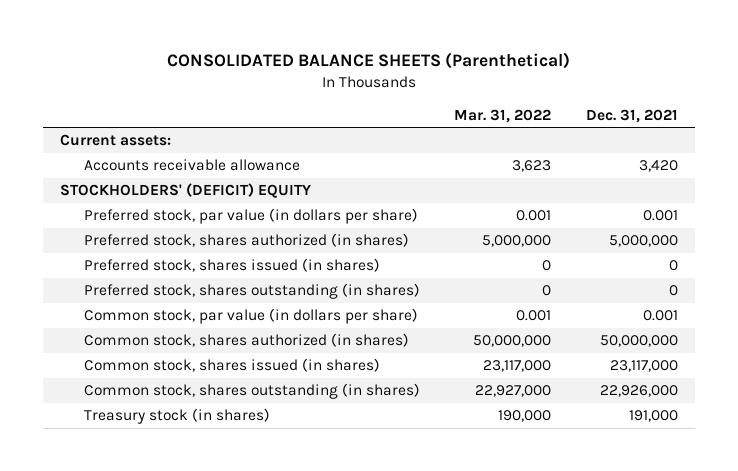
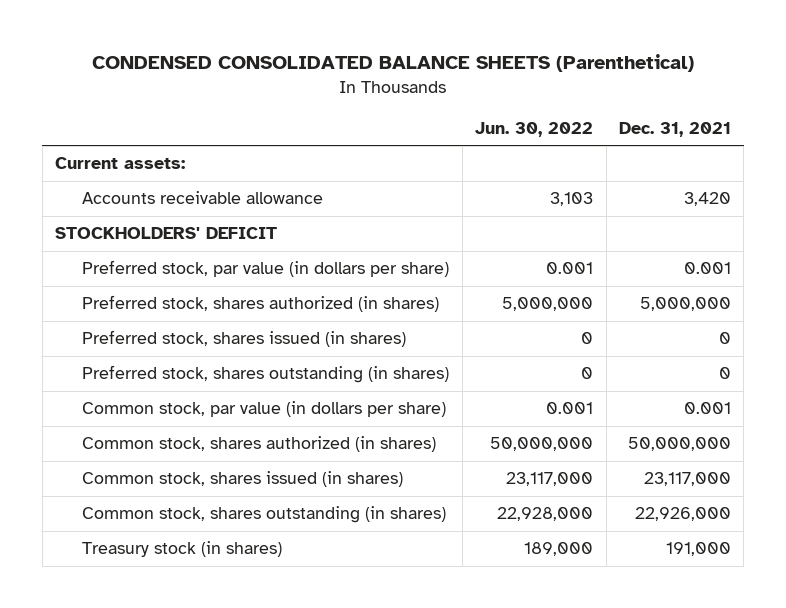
- CONSOLIDATED BALANCE SHEETS (Parenthetical)
+ CONDENSED CONSOLIDATED BALANCE SHEETS (Parenthetical)
- | Mar. 31, 2022 | Dec. 31, 2021
+ | Jun. 30, 2022 | Dec. 31, 2021
- STOCKHOLDERS' (DEFICIT) EQUITY
+ STOCKHOLDERS' DEFICIT

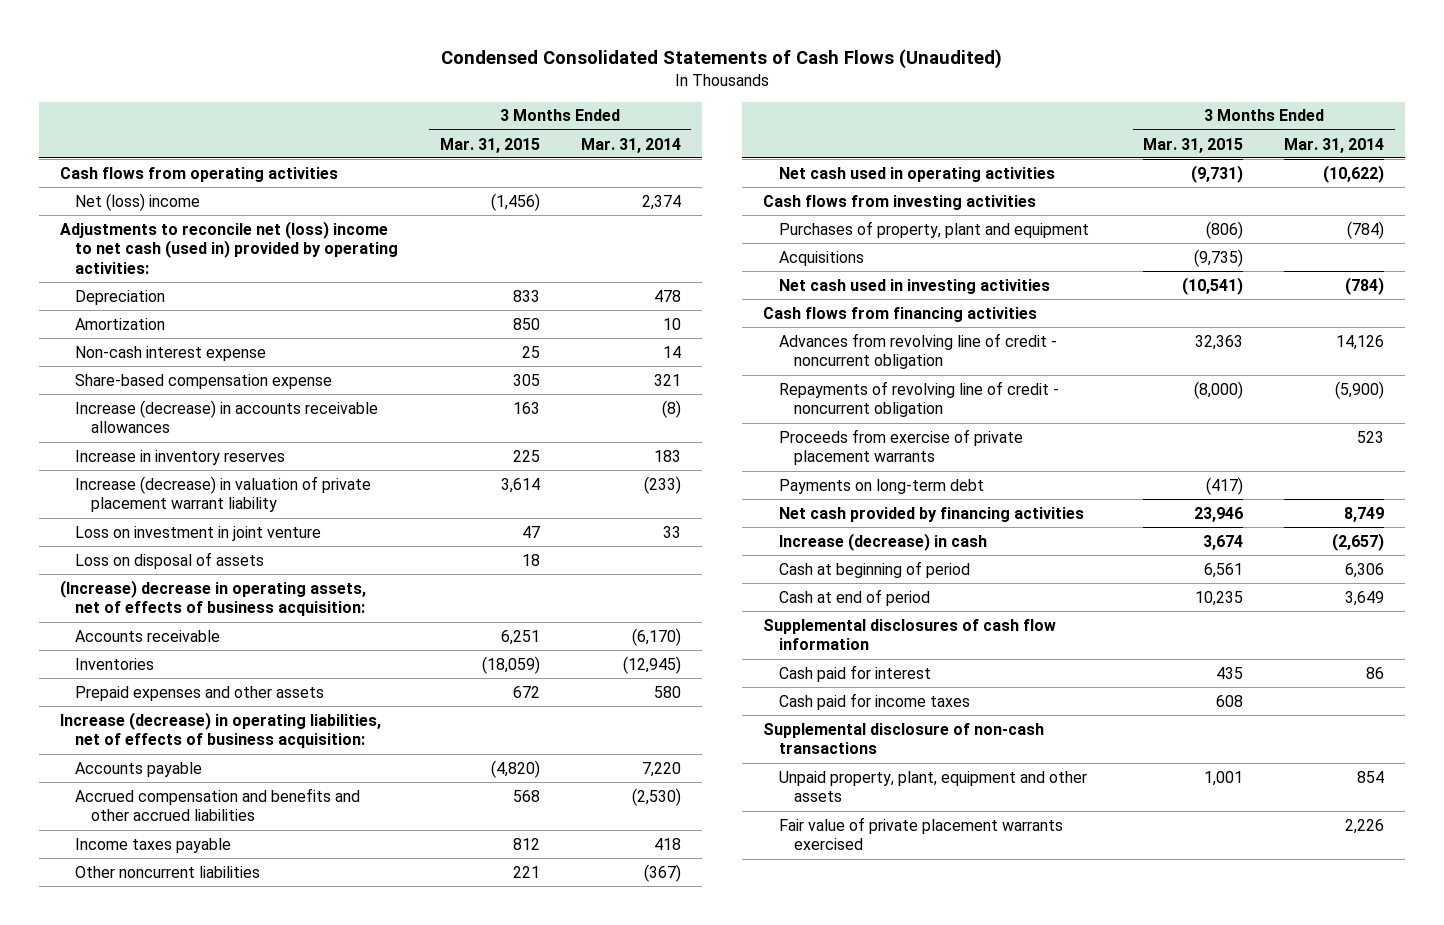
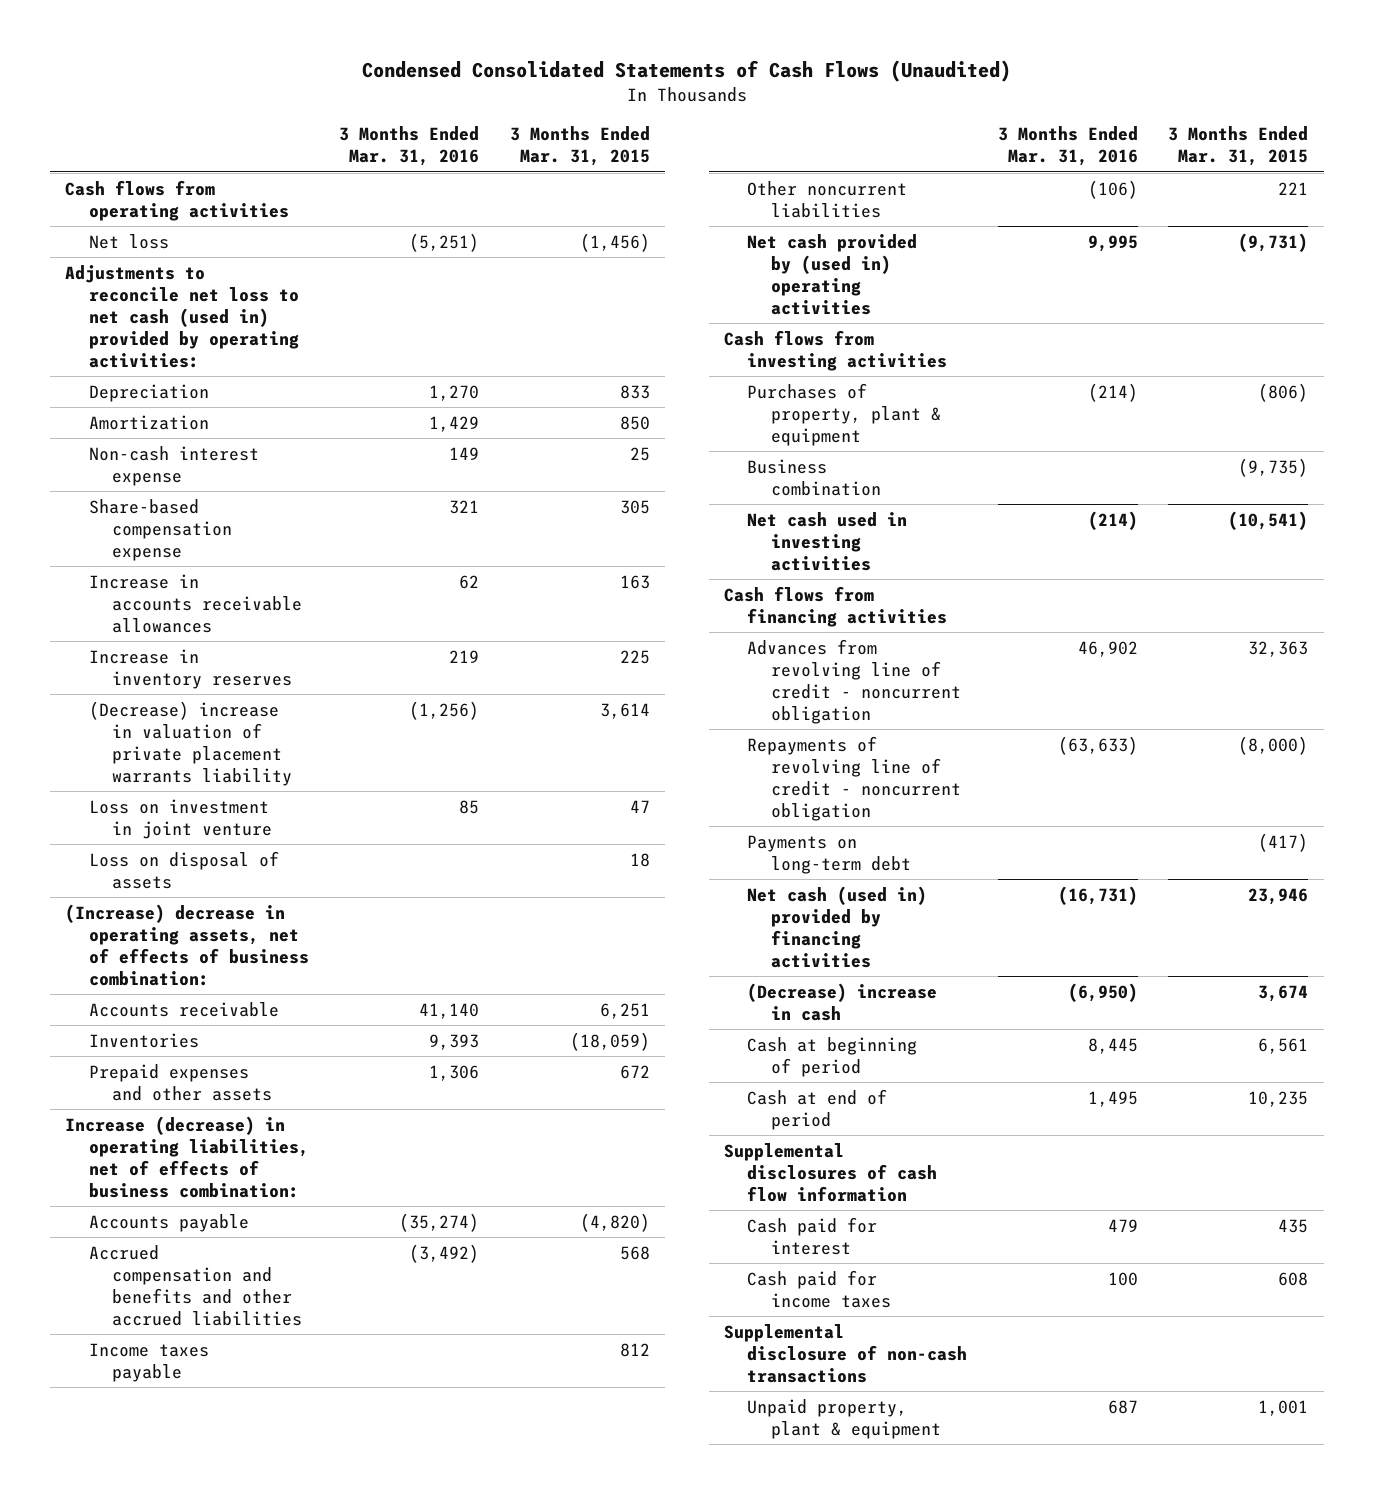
- | 3 Months Ended Mar. 31, 2015 | 3 Months Ended Mar. 31, 2014
+ | 3 Months Ended Mar. 31, 2016 | 3 Months Ended Mar. 31, 2015
- Net (loss) income | (1,456) | 2,374
- Adjustments to reconcile net (loss) income to net cash (used in) provided by operating activities:
+ Net loss | (5,251) | (1,456)
+ Adjustments to reconcile net loss to net cash (used in) provided by operating activities:
- Increase (decrease) in accounts receivable allowances | 163 | (8)
+ Increase in accounts receivable allowances | 62 | 163
- Increase (decrease) in valuation of private placement warrant liability | 3,614 | (233)
+ (Decrease) increase in valuation of private placement warrants liability | (1,256) | 3,614
- (Increase) decrease in operating assets, net of effects of business acquisition:
+ (Increase) decrease in operating assets, net of effects of business combination:
- Increase (decrease) in operating liabilities, net of effects of business acquisition:
+ Increase (decrease) in operating liabilities, net of effects of business combination:
- Net cash used in operating activities | (9,731) | (10,622)
+ Net cash provided by (used in) operating activities | 9,995 | (9,731)
- Purchases of property, plant and equipment | (806) | (784)
- Acquisitions | (9,735) |
+ Purchases of property, plant & equipment | (214) | (806)
+ Business combination | | (9,735)
- Proceeds from exercise of private placement warrants | | 523
- Net cash provided by financing activities | 23,946 | 8,749
- Increase (decrease) in cash | 3,674 | (2,657)
+ Net cash (used in) provided by financing activities | (16,731) | 23,946
+ (Decrease) increase in cash | (6,950) | 3,674
- Unpaid property, plant, equipment and other assets | 1,001 | 854
- Fair value of private placement warrants exercised | | 2,226
+ Unpaid property, plant & equipment | 687 | 1,001

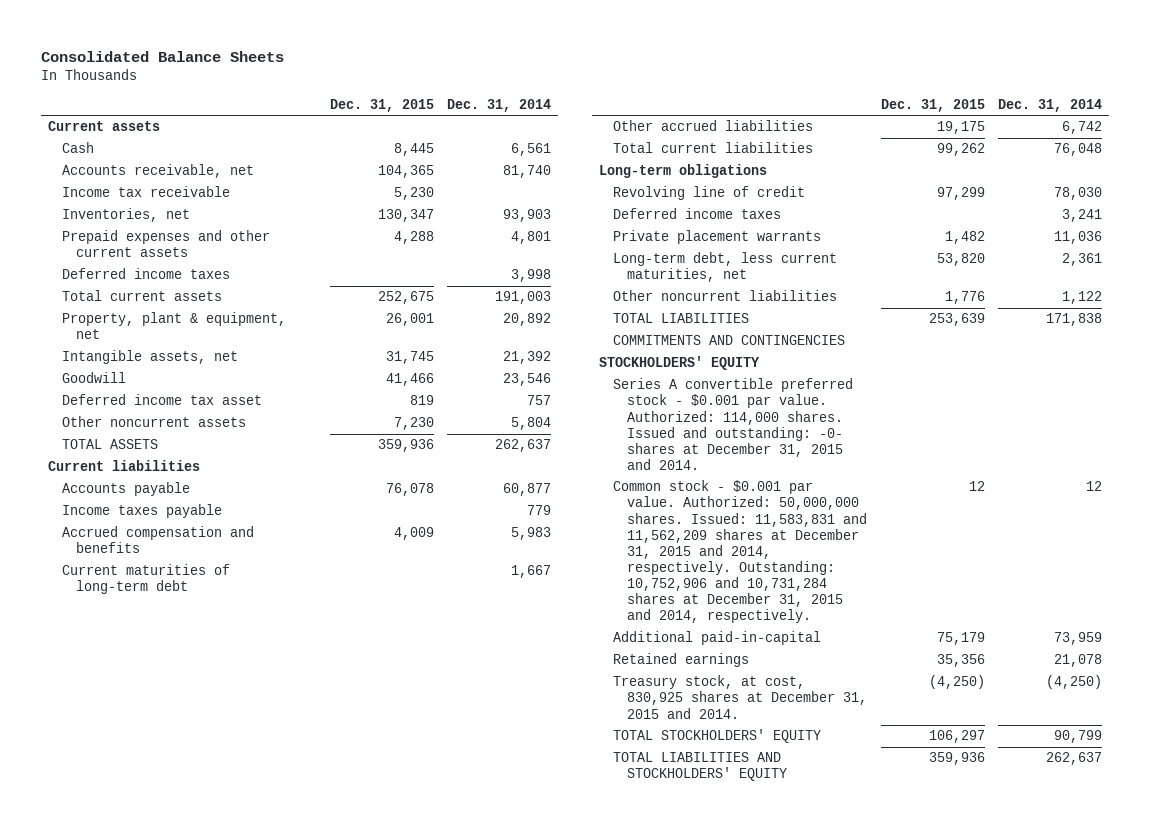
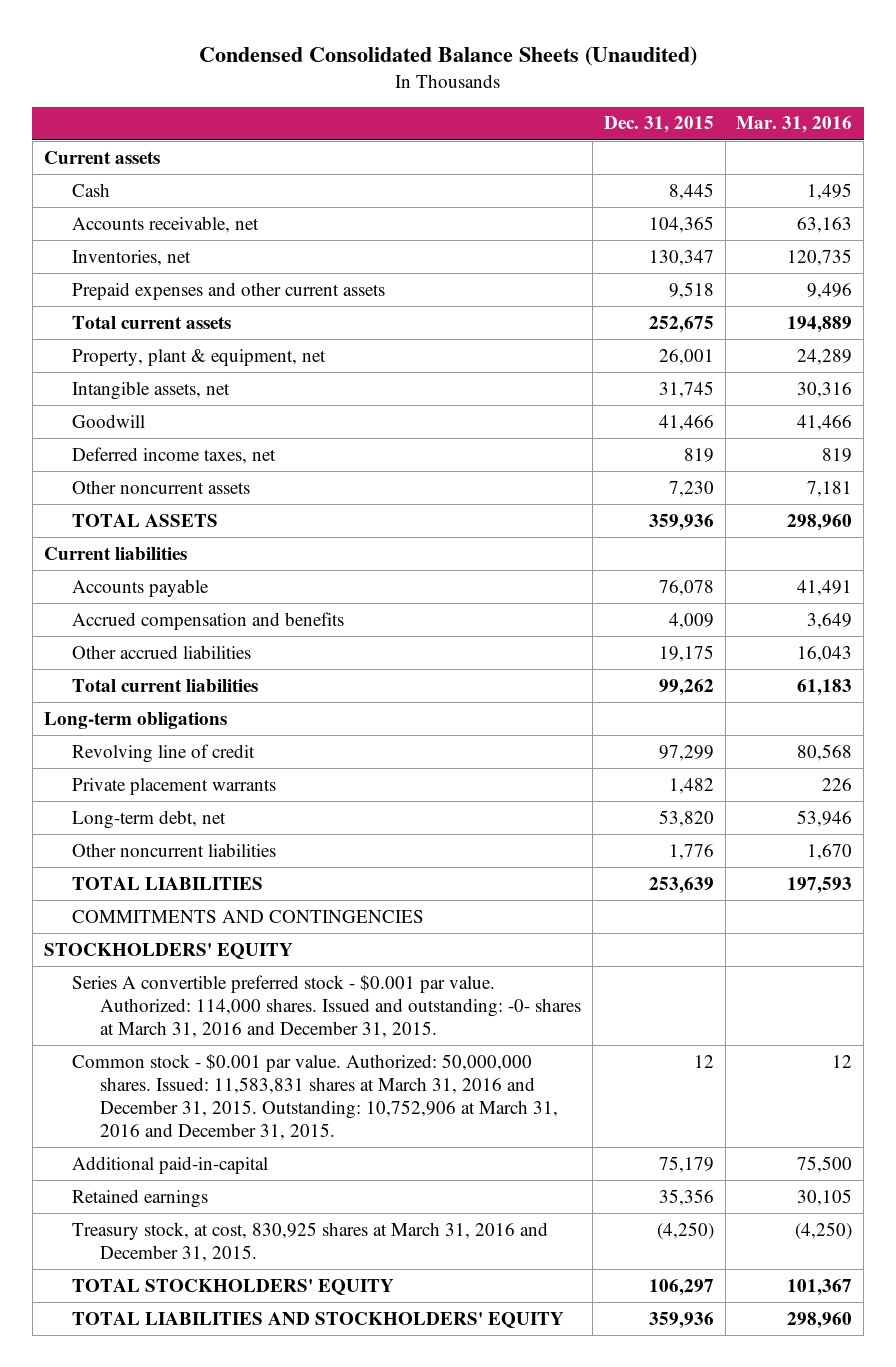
- Consolidated Balance Sheets
+ Condensed Consolidated Balance Sheets (Unaudited)
- | Dec. 31, 2015 | Dec. 31, 2014
+ | Dec. 31, 2015 | Mar. 31, 2016
- Income tax receivable | 5,230 |
- Prepaid expenses and other current assets | 4,288 | 4,801
- Deferred income taxes | | 3,998
+ Prepaid expenses and other current assets | 9,518 | 9,496
- Deferred income tax asset | 819 | 757
+ Deferred income taxes, net | 819 | 819
- Income taxes payable | | 779
- Current maturities of long-term debt | | 1,667
- Deferred income taxes | | 3,241
- Long-term debt, less current maturities, net | 53,820 | 2,361
+ Long-term debt, net | 53,820 | 53,946
- Series A convertible preferred stock - $0.001 par value. Authorized: 114,000 shares. Issued and outstanding: -0- shares at December 31, 2015 and 2014.
- Common stock - $0.001 par value. Authorized: 50,000,000 shares. Issued: 11,583,831 and 11,562,209 shares at December 31, 2015 and 2014, respectively. Outstanding: 10,752,906 and 10,731,284 shares at December 31, 2015 and 2014, respectively. | 12 | 12
+ Series A convertible preferred stock - $0.001 par value. Authorized: 114,000 shares. Issued and outstanding: -0- shares at March 31, 2016 and December 31, 2015.
+ Common stock - $0.001 par value. Authorized: 50,000,000 shares. Issued: 11,583,831 shares at March 31, 2016 and December 31, 2015. Outstanding: 10,752,906 at March 31, 2016 and December 31, 2015. | 12 | 12
- Treasury stock, at cost, 830,925 shares at December 31, 2015 and 2014. | (4,250) | (4,250)
+ Treasury stock, at cost, 830,925 shares at March 31, 2016 and December 31, 2015. | (4,250) | (4,250)

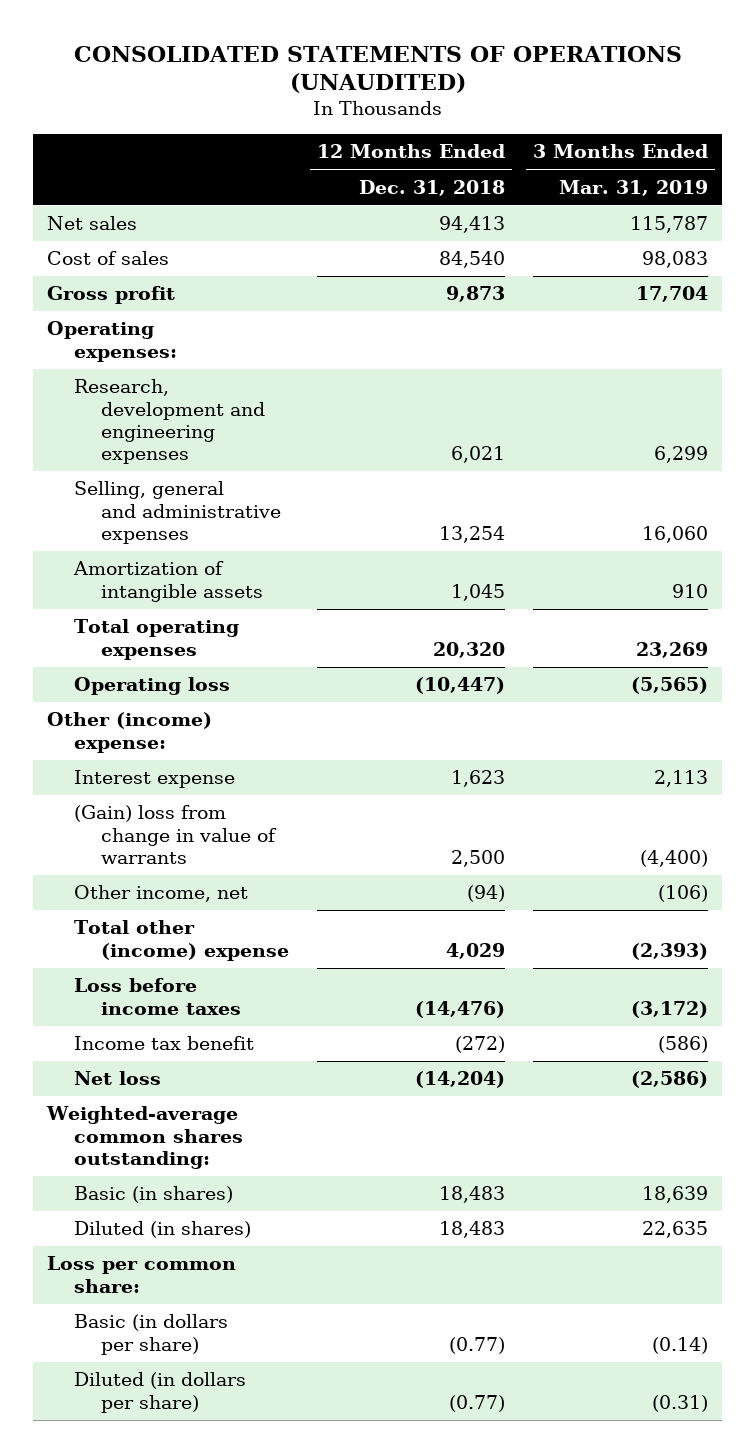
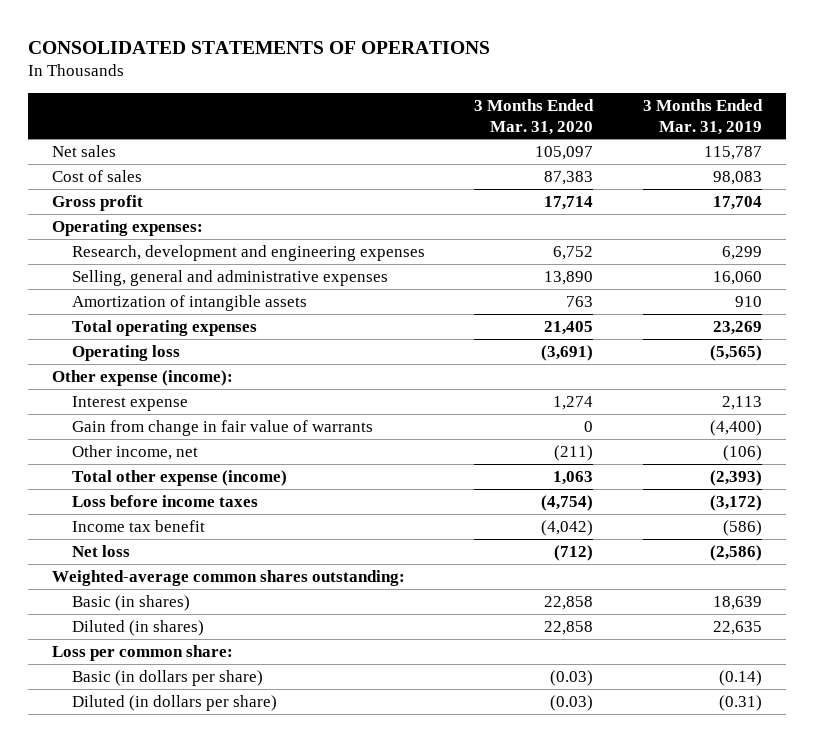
- CONSOLIDATED STATEMENTS OF OPERATIONS (UNAUDITED)
+ CONSOLIDATED STATEMENTS OF OPERATIONS
- | 12 Months Ended Dec. 31, 2018 | 3 Months Ended Mar. 31, 2019
+ | 3 Months Ended Mar. 31, 2020 | 3 Months Ended Mar. 31, 2019
- Other (income) expense:
+ Other expense (income):
- (Gain) loss from change in value of warrants | 2,500 | (4,400)
+ Gain from change in fair value of warrants | 0 | (4,400)
- Total other (income) expense | 4,029 | (2,393)
+ Total other expense (income) | 1,063 | (2,393)

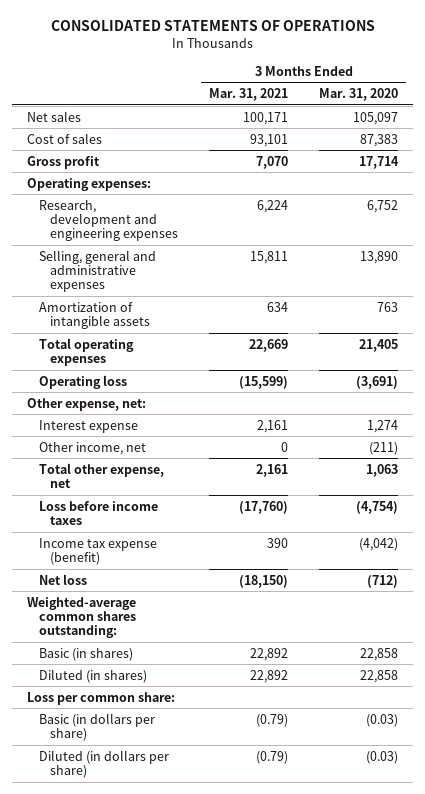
- | 3 Months Ended Mar. 31, 2020 | 3 Months Ended Mar. 31, 2019
+ | 3 Months Ended Mar. 31, 2021 | 3 Months Ended Mar. 31, 2020
- Other expense (income):
+ Other expense, net:
- Gain from change in fair value of warrants | 0 | (4,400)
- Total other expense (income) | 1,063 | (2,393)
+ Total other expense, net | 2,161 | 1,063
- Income tax benefit | (4,042) | (586)
+ Income tax expense (benefit) | 390 | (4,042)

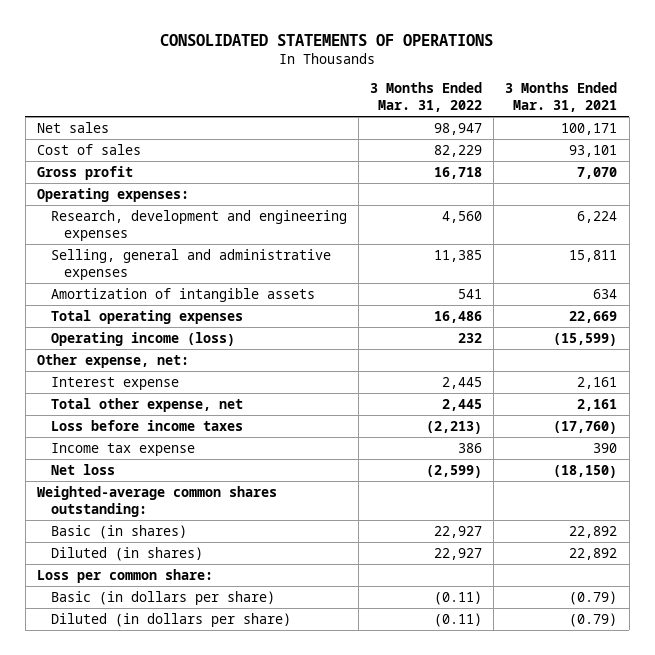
- | 3 Months Ended Mar. 31, 2021 | 3 Months Ended Mar. 31, 2020
+ | 3 Months Ended Mar. 31, 2022 | 3 Months Ended Mar. 31, 2021
- Operating loss | (15,599) | (3,691)
+ Operating income (loss) | 232 | (15,599)
- Other income, net | 0 | (211)
- Income tax expense (benefit) | 390 | (4,042)
+ Income tax expense | 386 | 390

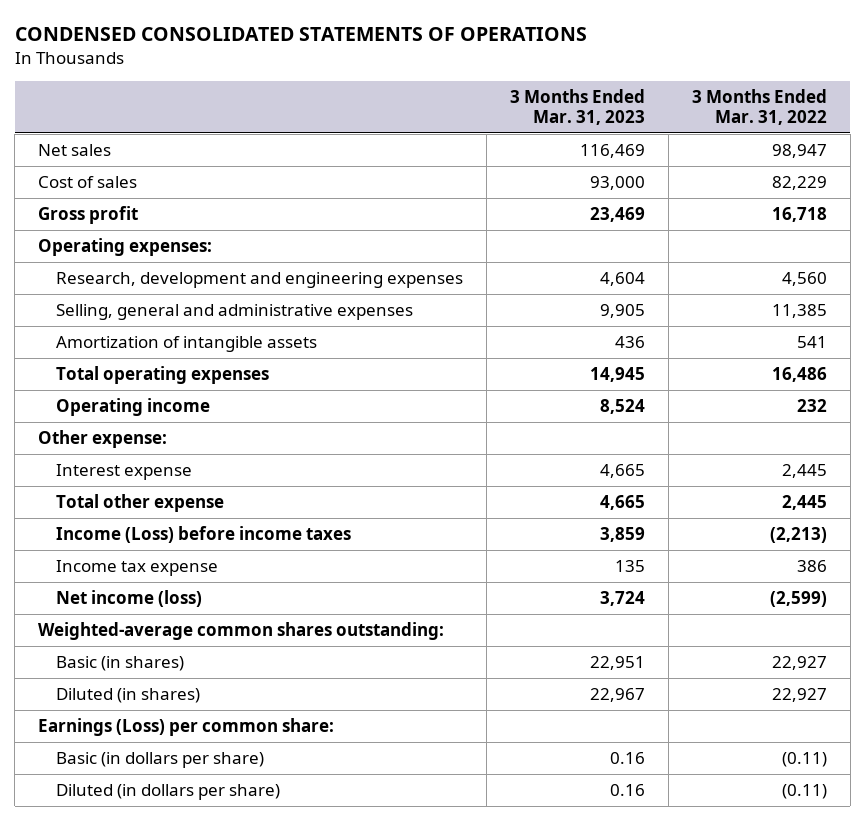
- CONSOLIDATED STATEMENTS OF OPERATIONS
+ CONDENSED CONSOLIDATED STATEMENTS OF OPERATIONS
- | 3 Months Ended Mar. 31, 2022 | 3 Months Ended Mar. 31, 2021
+ | 3 Months Ended Mar. 31, 2023 | 3 Months Ended Mar. 31, 2022
- Operating income (loss) | 232 | (15,599)
- Other expense, net:
+ Operating income | 8,524 | 232
+ Other expense:
- Total other expense, net | 2,445 | 2,161
- Loss before income taxes | (2,213) | (17,760)
+ Total other expense | 4,665 | 2,445
+ Income (Loss) before income taxes | 3,859 | (2,213)
- Net loss | (2,599) | (18,150)
+ Net income (loss) | 3,724 | (2,599)
- Loss per common share:
+ Earnings (Loss) per common share:

